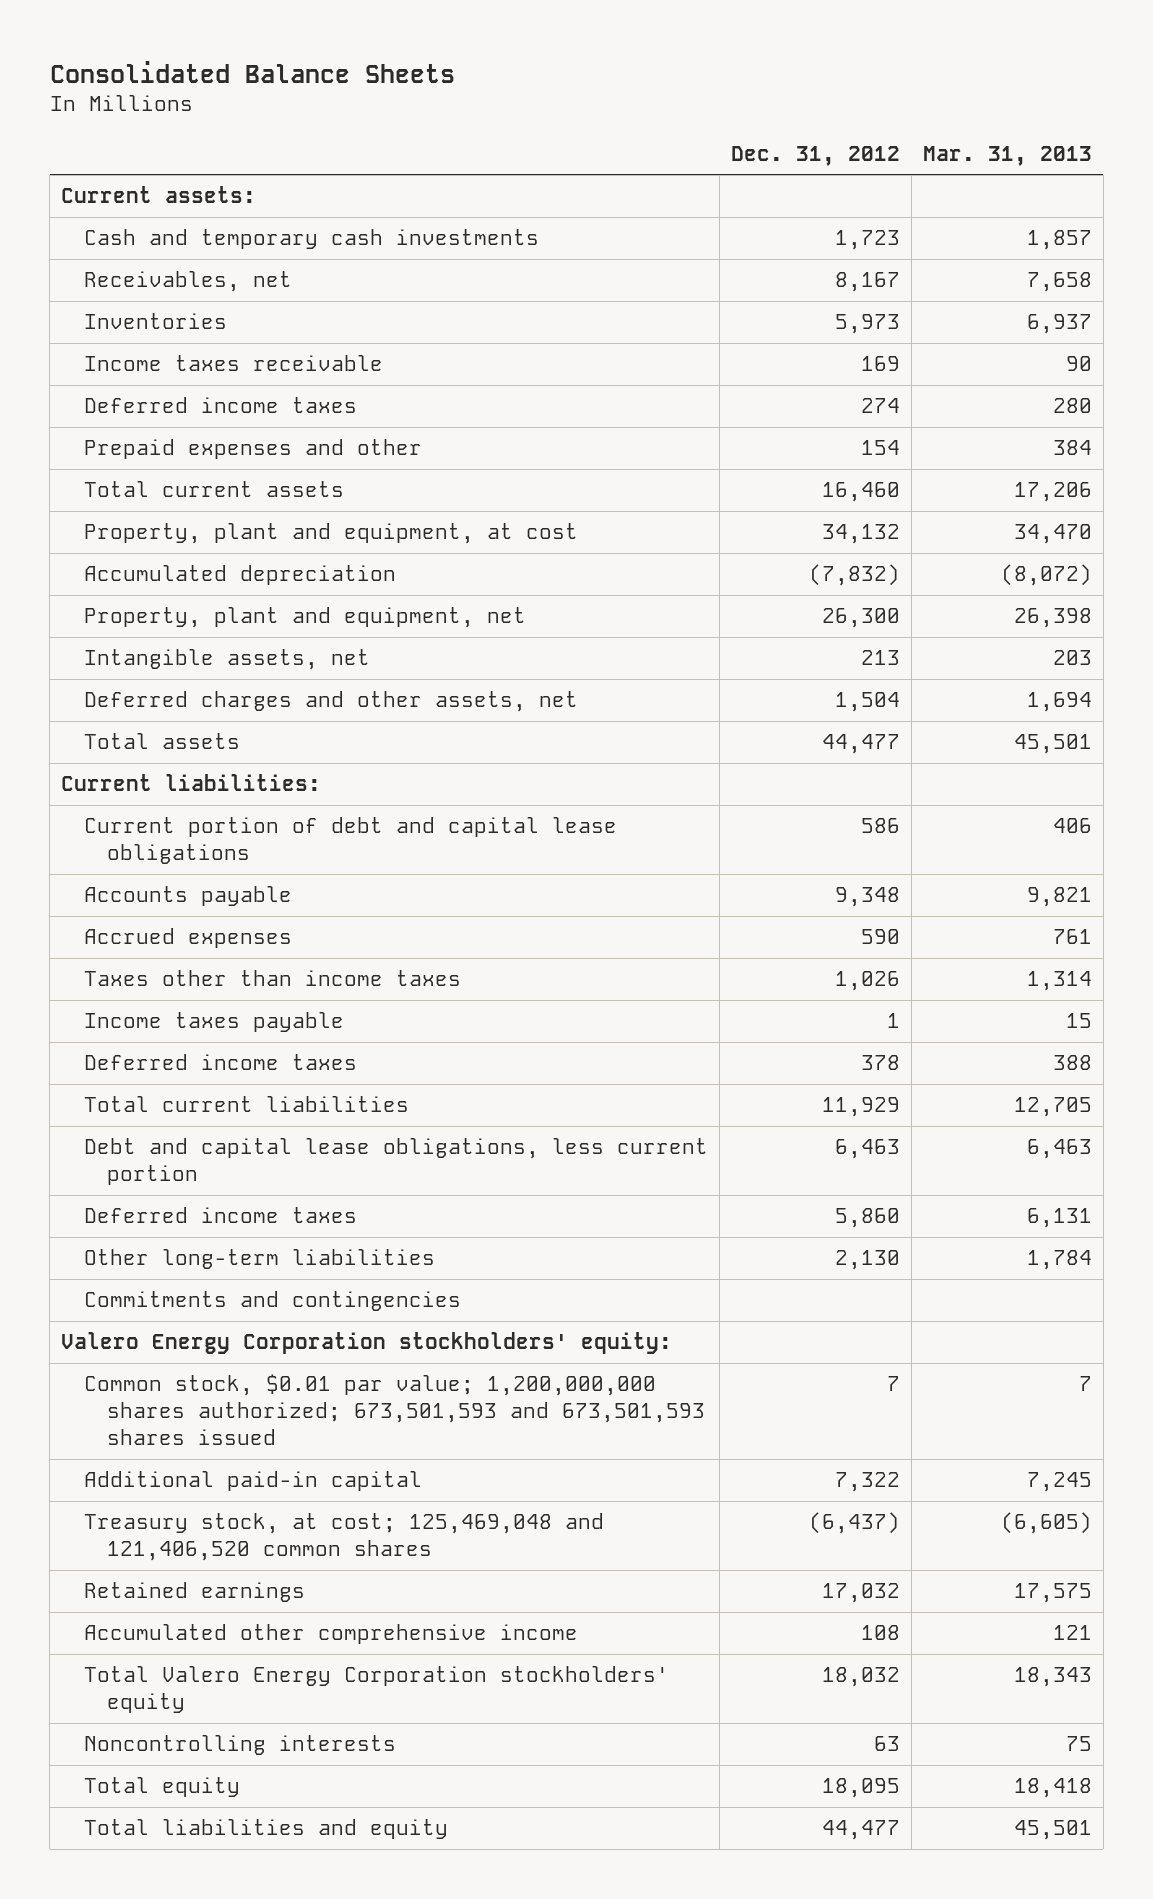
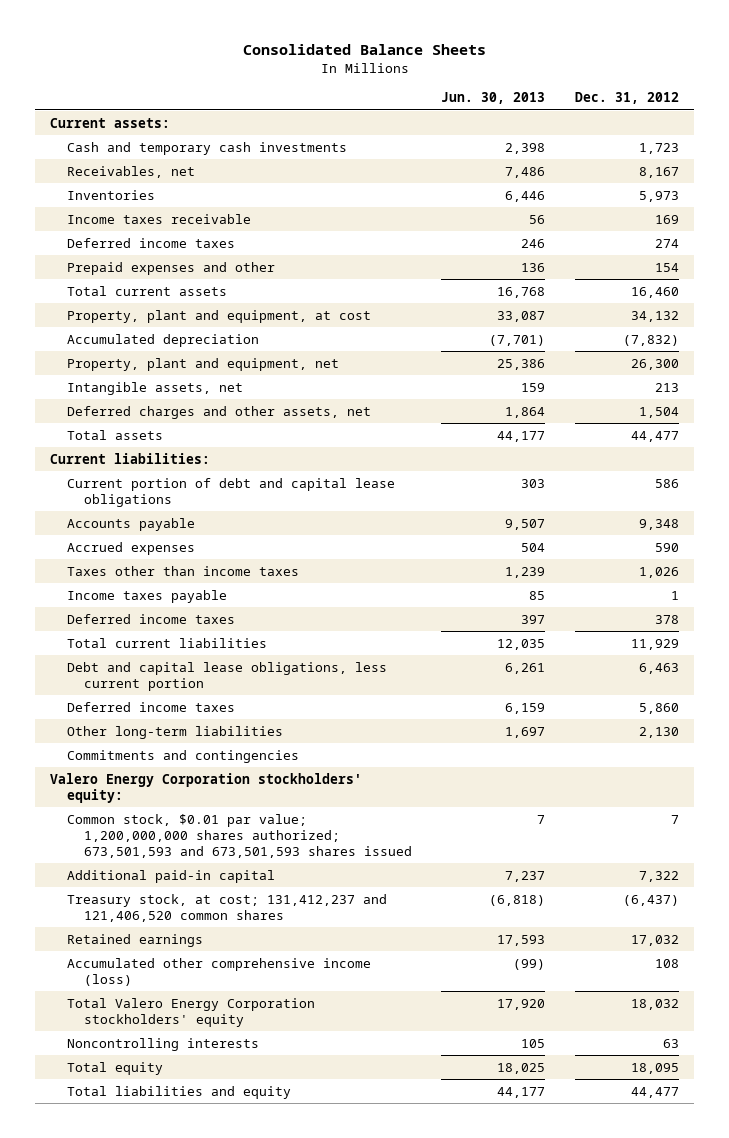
- | Dec. 31, 2012 | Mar. 31, 2013
+ | Jun. 30, 2013 | Dec. 31, 2012
- Treasury stock, at cost; 125,469,048 and 121,406,520 common shares | (6,437) | (6,605)
+ Treasury stock, at cost; 131,412,237 and 121,406,520 common shares | (6,818) | (6,437)
- Accumulated other comprehensive income | 108 | 121
+ Accumulated other comprehensive income (loss) | (99) | 108

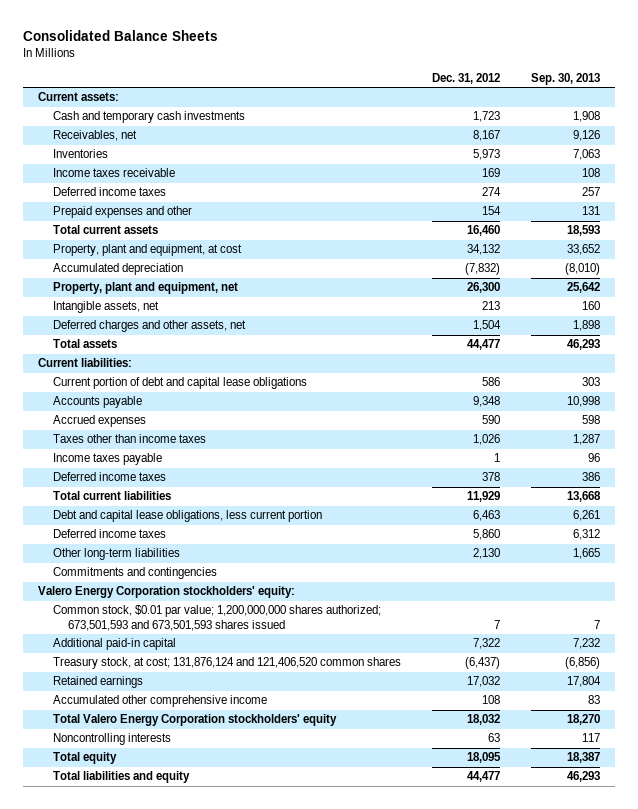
- | Jun. 30, 2013 | Dec. 31, 2012
+ | Dec. 31, 2012 | Sep. 30, 2013
- Treasury stock, at cost; 131,412,237 and 121,406,520 common shares | (6,818) | (6,437)
+ Treasury stock, at cost; 131,876,124 and 121,406,520 common shares | (6,437) | (6,856)
- Accumulated other comprehensive income (loss) | (99) | 108
+ Accumulated other comprehensive income | 108 | 83

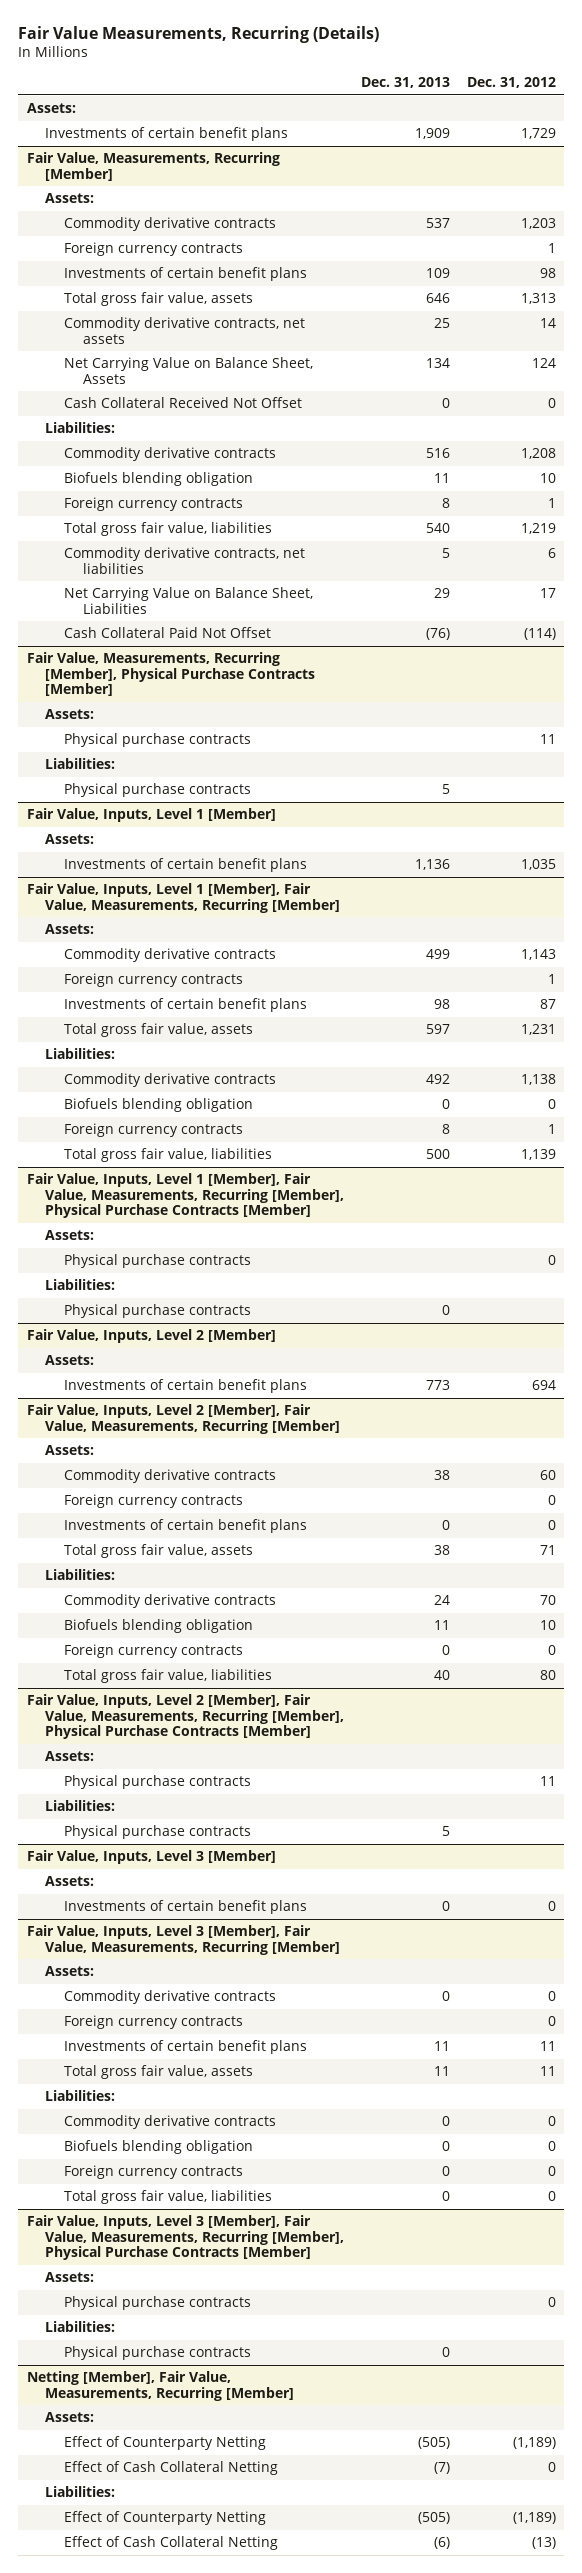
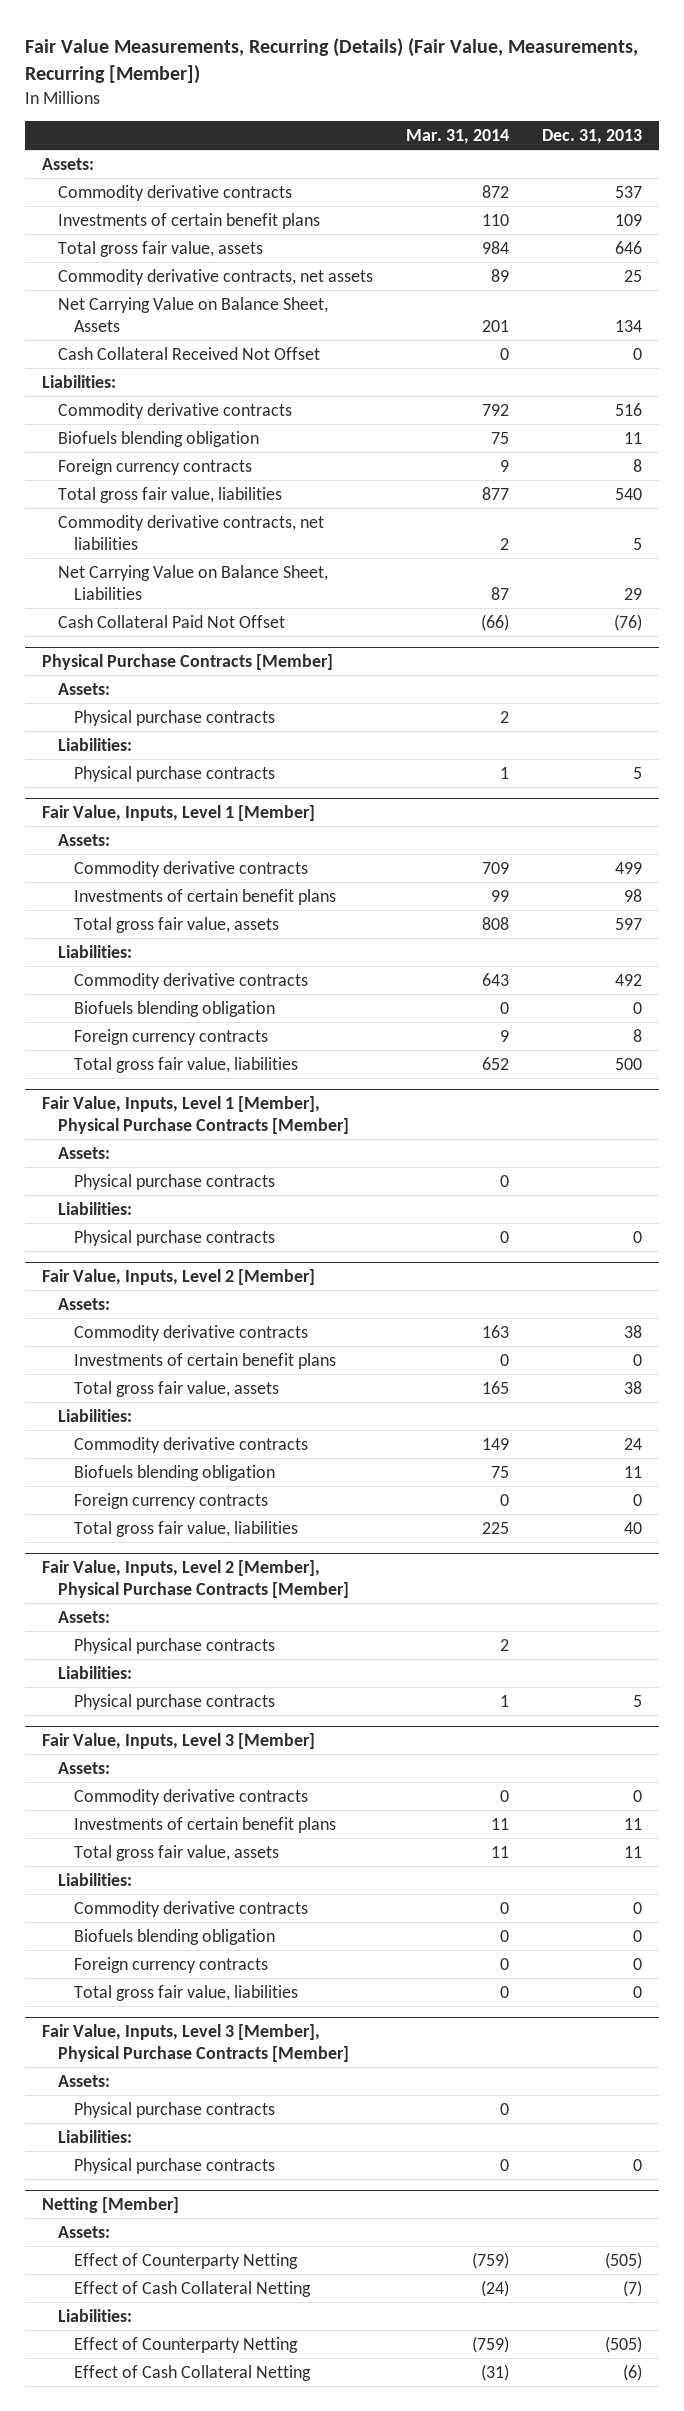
- Fair Value Measurements, Recurring (Details)
+ Fair Value Measurements, Recurring (Details) (Fair Value, Measurements, Recurring [Member])
- | Dec. 31, 2013 | Dec. 31, 2012
+ | Mar. 31, 2014 | Dec. 31, 2013
- Investments of certain benefit plans | 1,909 | 1,729
- Fair Value, Measurements, Recurring [Member]
- Assets:
- Foreign currency contracts | | 1
- Fair Value, Measurements, Recurring [Member], Physical Purchase Contracts [Member]
+ Physical Purchase Contracts [Member]
@ Fair Value, Inputs, Level 1 [Member]
- Investments of certain benefit plans | 1,136 | 1,035
- Fair Value, Inputs, Level 1 [Member], Fair Value, Measurements, Recurring [Member]
- Assets:
- Foreign currency contracts | | 1
- Fair Value, Inputs, Level 1 [Member], Fair Value, Measurements, Recurring [Member], Physical Purchase Contracts [Member]
+ Fair Value, Inputs, Level 1 [Member], Physical Purchase Contracts [Member]
@ Fair Value, Inputs, Level 2 [Member]
- Investments of certain benefit plans | 773 | 694
- Fair Value, Inputs, Level 2 [Member], Fair Value, Measurements, Recurring [Member]
- Assets:
- Foreign currency contracts | | 0
- Fair Value, Inputs, Level 2 [Member], Fair Value, Measurements, Recurring [Member], Physical Purchase Contracts [Member]
+ Fair Value, Inputs, Level 2 [Member], Physical Purchase Contracts [Member]
@ Fair Value, Inputs, Level 3 [Member]
- Investments of certain benefit plans | 0 | 0
- Fair Value, Inputs, Level 3 [Member], Fair Value, Measurements, Recurring [Member]
- Assets:
- Foreign currency contracts | | 0
- Fair Value, Inputs, Level 3 [Member], Fair Value, Measurements, Recurring [Member], Physical Purchase Contracts [Member]
+ Fair Value, Inputs, Level 3 [Member], Physical Purchase Contracts [Member]
- Netting [Member], Fair Value, Measurements, Recurring [Member]
+ Netting [Member]

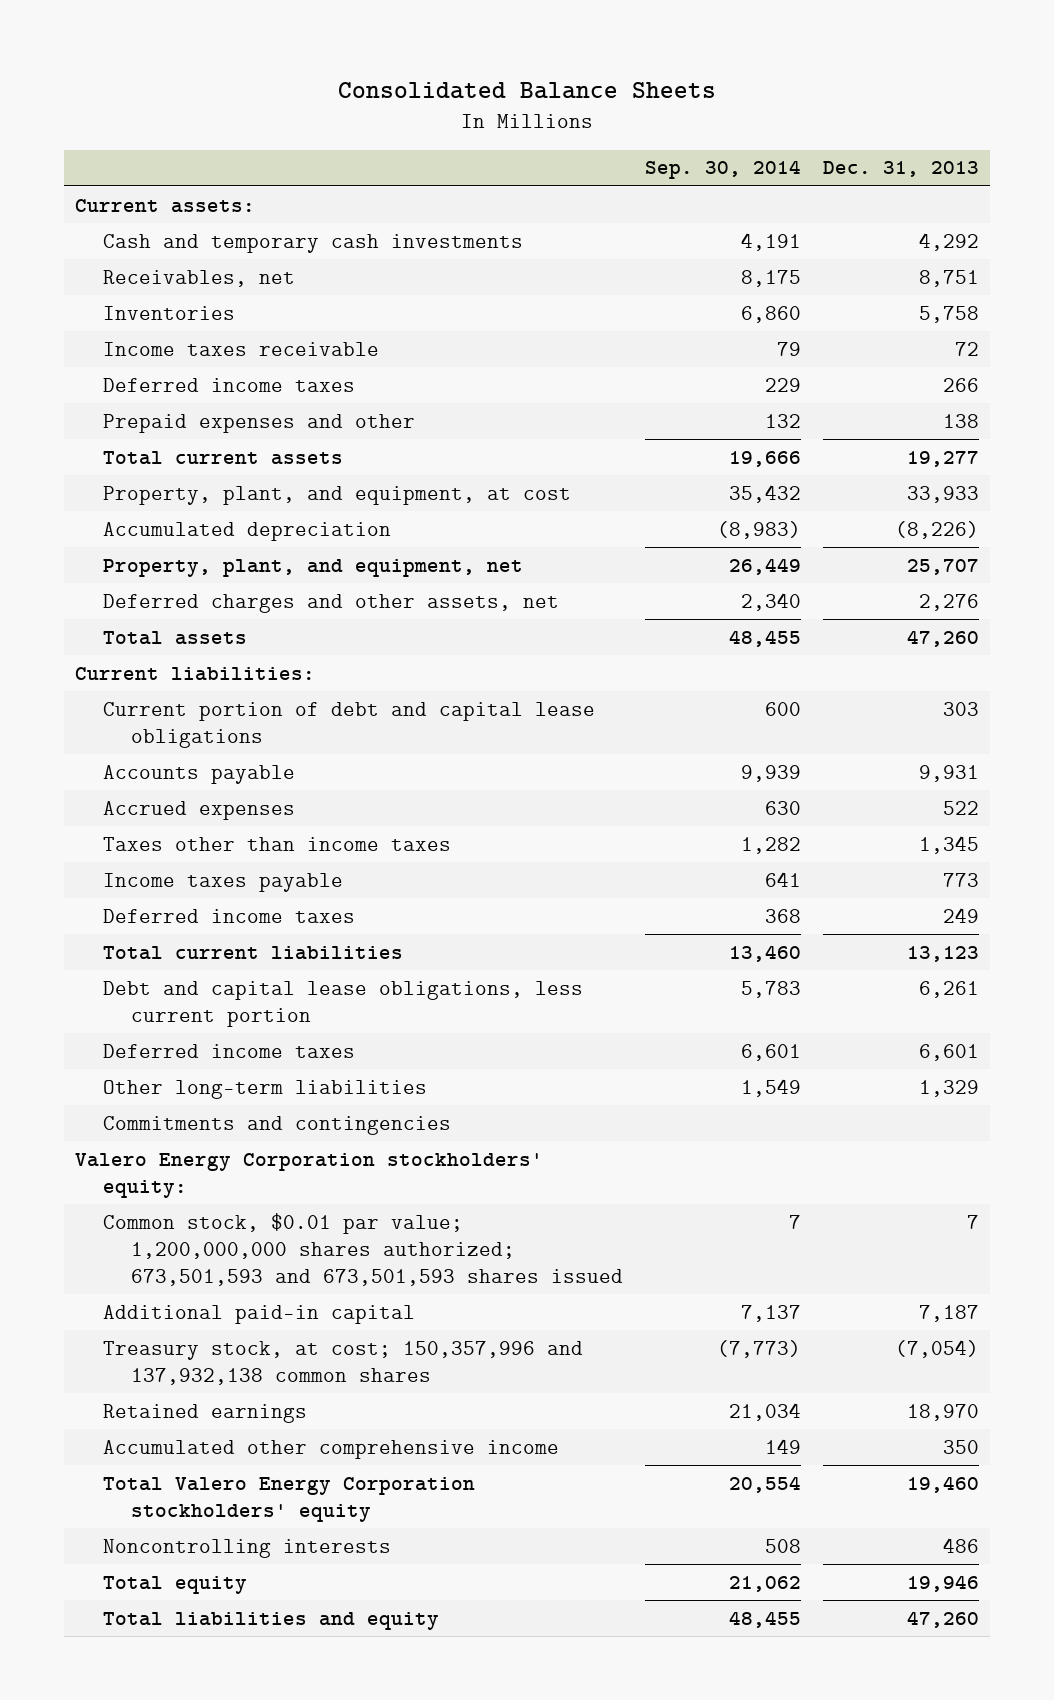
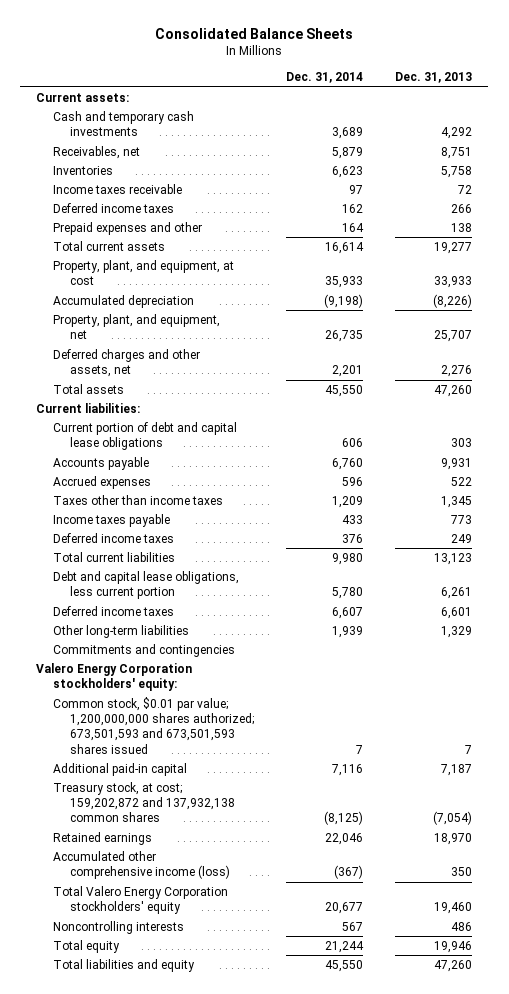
- | Sep. 30, 2014 | Dec. 31, 2013
+ | Dec. 31, 2014 | Dec. 31, 2013
- Treasury stock, at cost; 150,357,996 and 137,932,138 common shares | (7,773) | (7,054)
+ Treasury stock, at cost; 159,202,872 and 137,932,138 common shares | (8,125) | (7,054)
- Accumulated other comprehensive income | 149 | 350
+ Accumulated other comprehensive income (loss) | (367) | 350

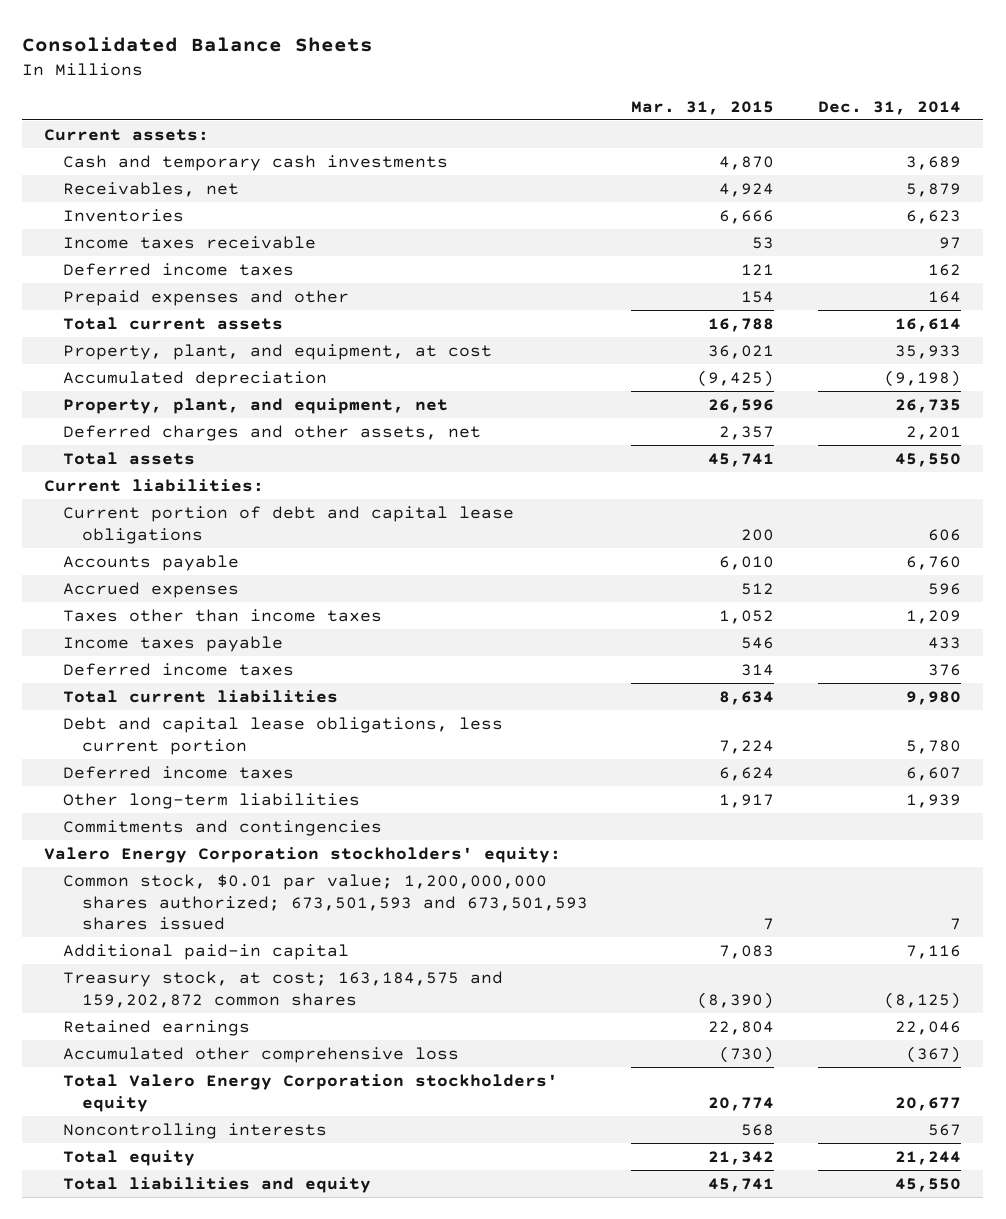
- | Dec. 31, 2014 | Dec. 31, 2013
+ | Mar. 31, 2015 | Dec. 31, 2014
- Treasury stock, at cost; 159,202,872 and 137,932,138 common shares | (8,125) | (7,054)
+ Treasury stock, at cost; 163,184,575 and 159,202,872 common shares | (8,390) | (8,125)
- Accumulated other comprehensive income (loss) | (367) | 350
+ Accumulated other comprehensive loss | (730) | (367)

